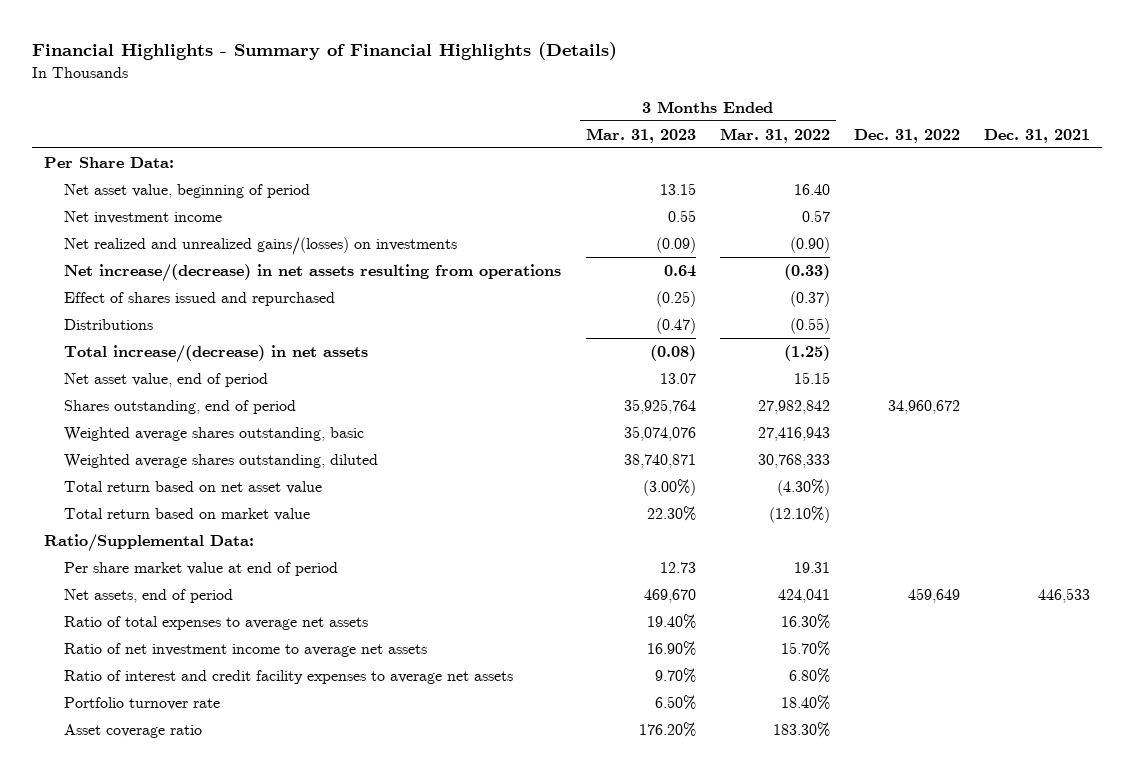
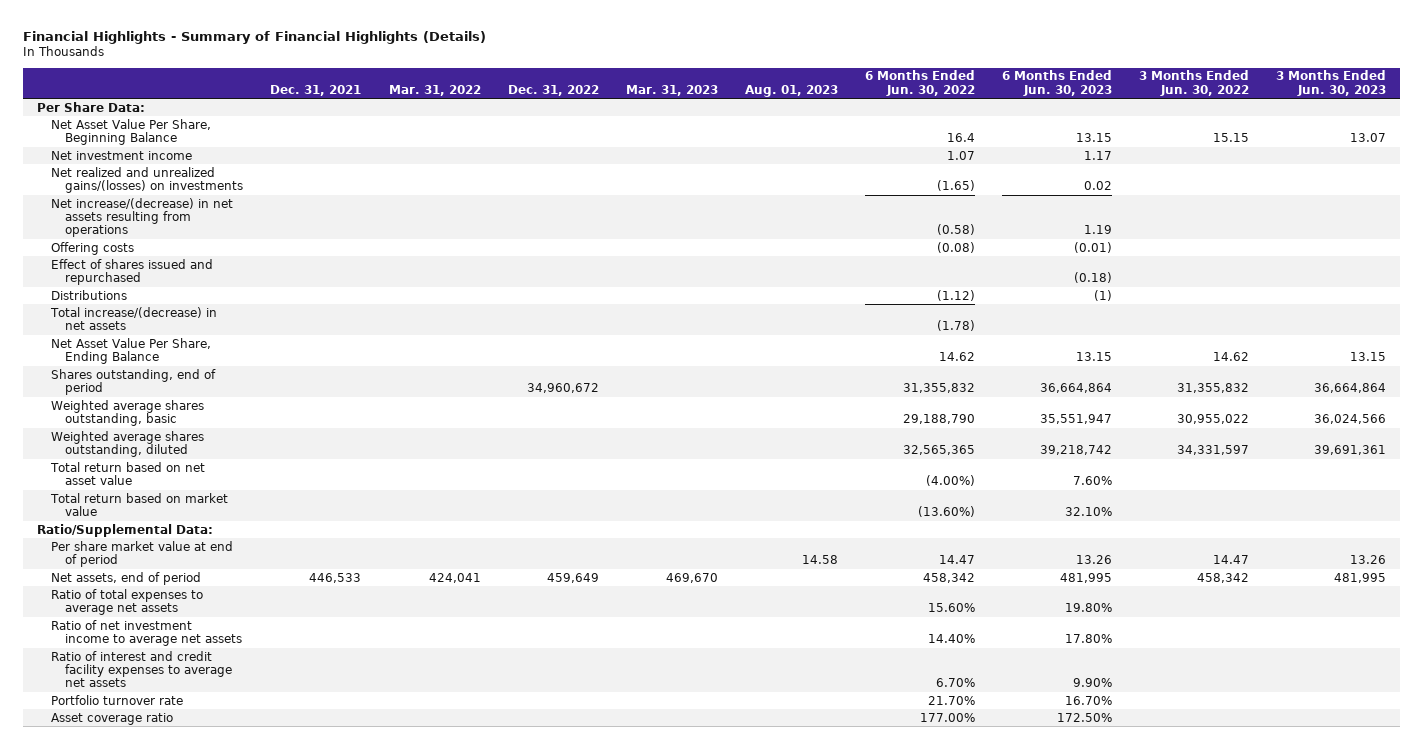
- | 3 Months Ended Mar. 31, 2023 | 3 Months Ended Mar. 31, 2022 | Dec. 31, 2022 | Dec. 31, 2021
+ | Dec. 31, 2021 | Mar. 31, 2022 | Dec. 31, 2022 | Mar. 31, 2023 | Aug. 01, 2023 | 6 Months Ended Jun. 30, 2022 | 6 Months Ended Jun. 30, 2023 | 3 Months Ended Jun. 30, 2022 | 3 Months Ended Jun. 30, 2023
- Net asset value, beginning of period | 13.15 | 16.40 | |
+ Net Asset Value Per Share, Beginning Balance | | | | | | 16.4 | 13.15 | 15.15 | 13.07
+ Offering costs | | | | | | (0.08) | (0.01) | |
- Net asset value, end of period | 13.07 | 15.15 | |
+ Net Asset Value Per Share, Ending Balance | | | | | | 14.62 | 13.15 | 14.62 | 13.15

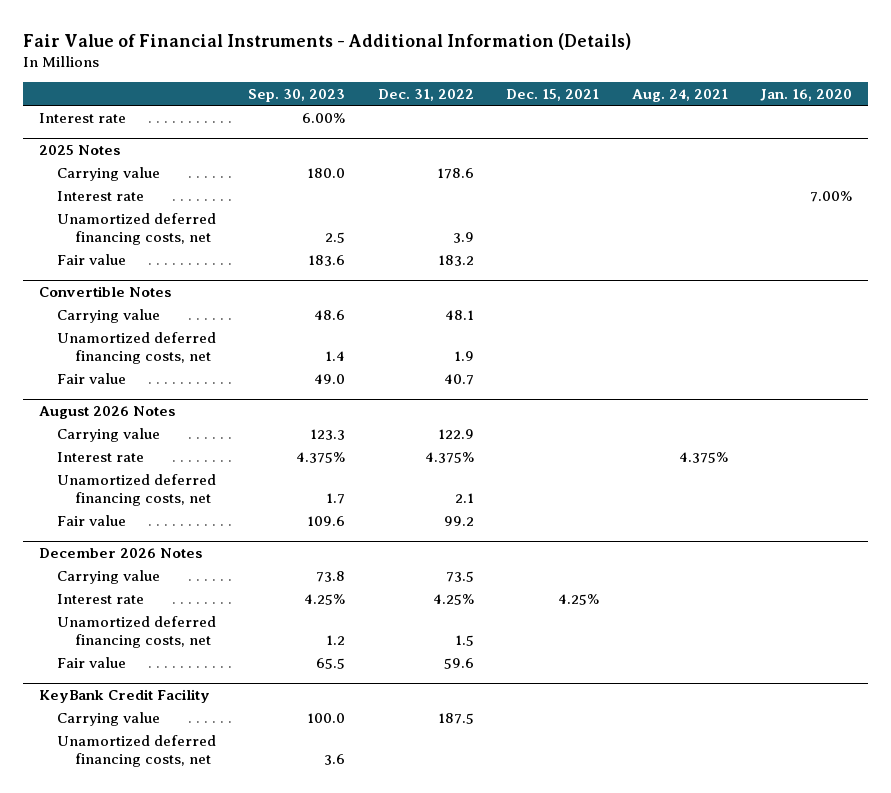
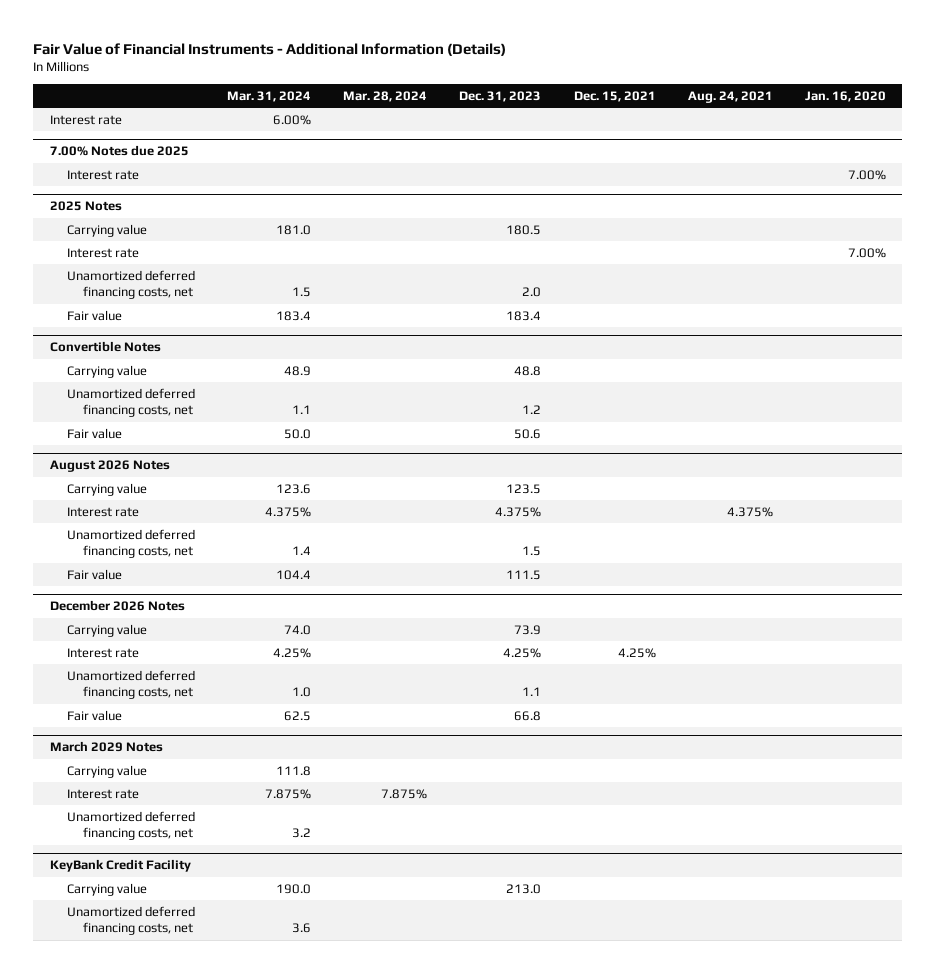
- | Sep. 30, 2023 | Dec. 31, 2022 | Dec. 15, 2021 | Aug. 24, 2021 | Jan. 16, 2020
+ | Mar. 31, 2024 | Mar. 28, 2024 | Dec. 31, 2023 | Dec. 15, 2021 | Aug. 24, 2021 | Jan. 16, 2020
+ 7.00% Notes due 2025
+ Interest rate | | | | | | 7.00%
+ March 2029 Notes
+ Carrying value | 111.8 | | | | |
+ Interest rate | 7.875% | 7.875% | | | |
+ Unamortized deferred financing costs, net | 3.2 | | | | |

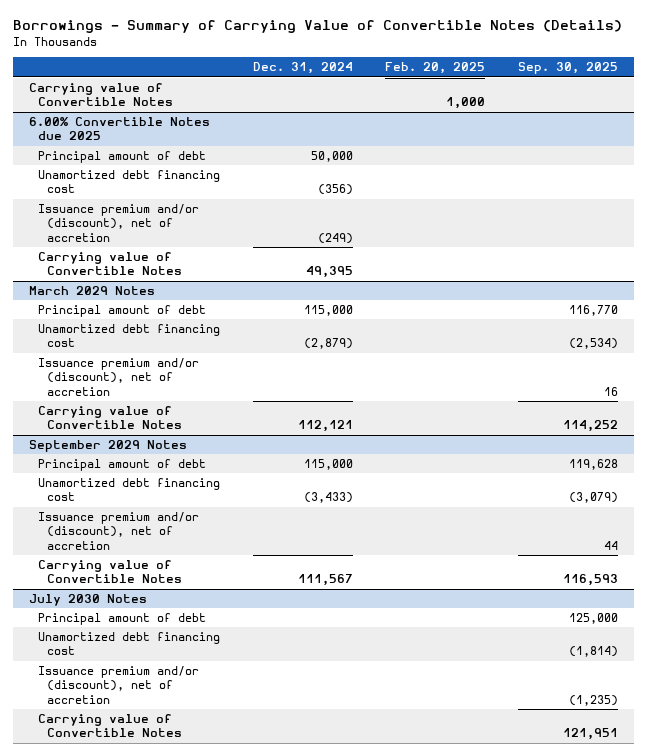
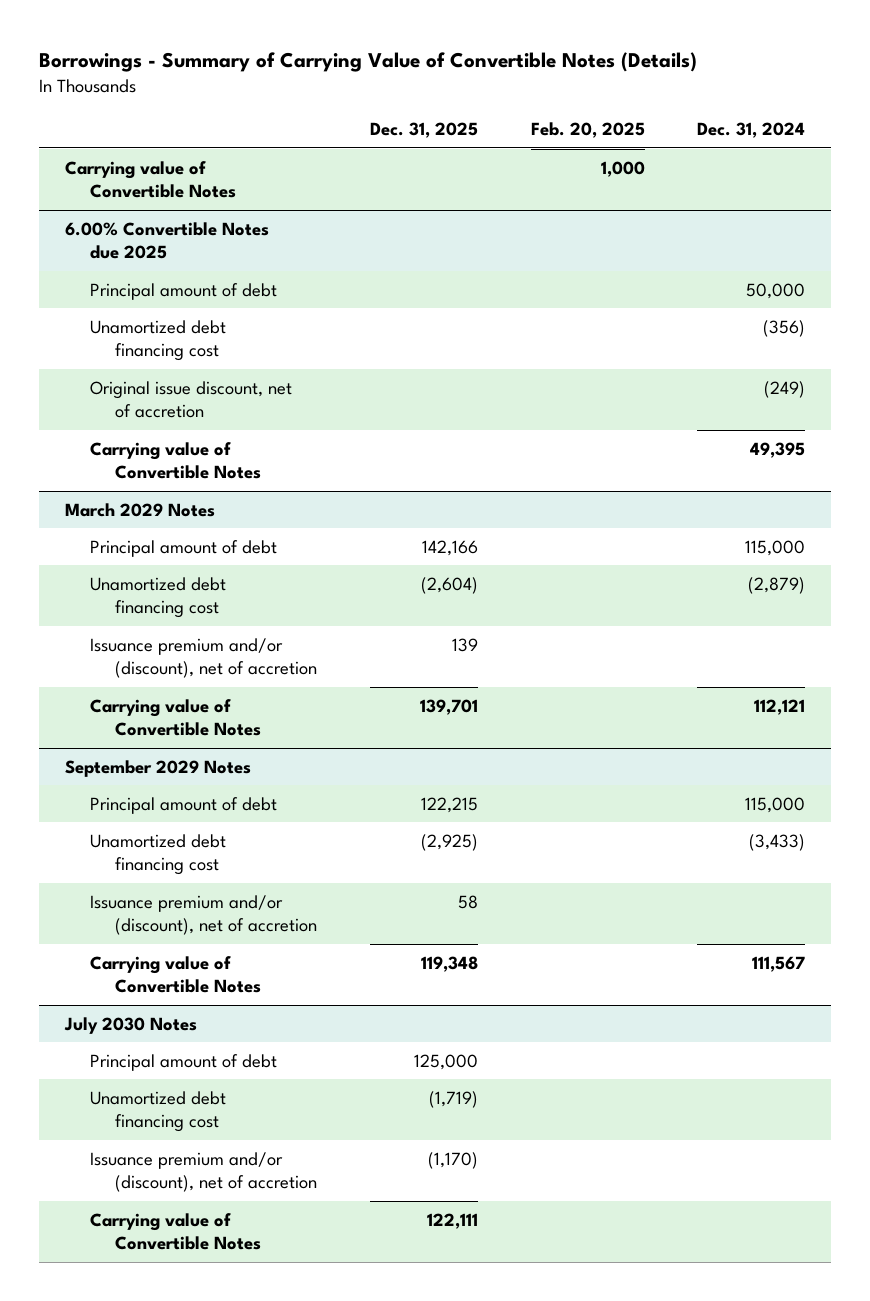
- | Dec. 31, 2024 | Feb. 20, 2025 | Sep. 30, 2025
+ | Dec. 31, 2025 | Feb. 20, 2025 | Dec. 31, 2024
@ 6.00% Convertible Notes due 2025
- Issuance premium and/or (discount), net of accretion | (249) | |
+ Original issue discount, net of accretion | | | (249)

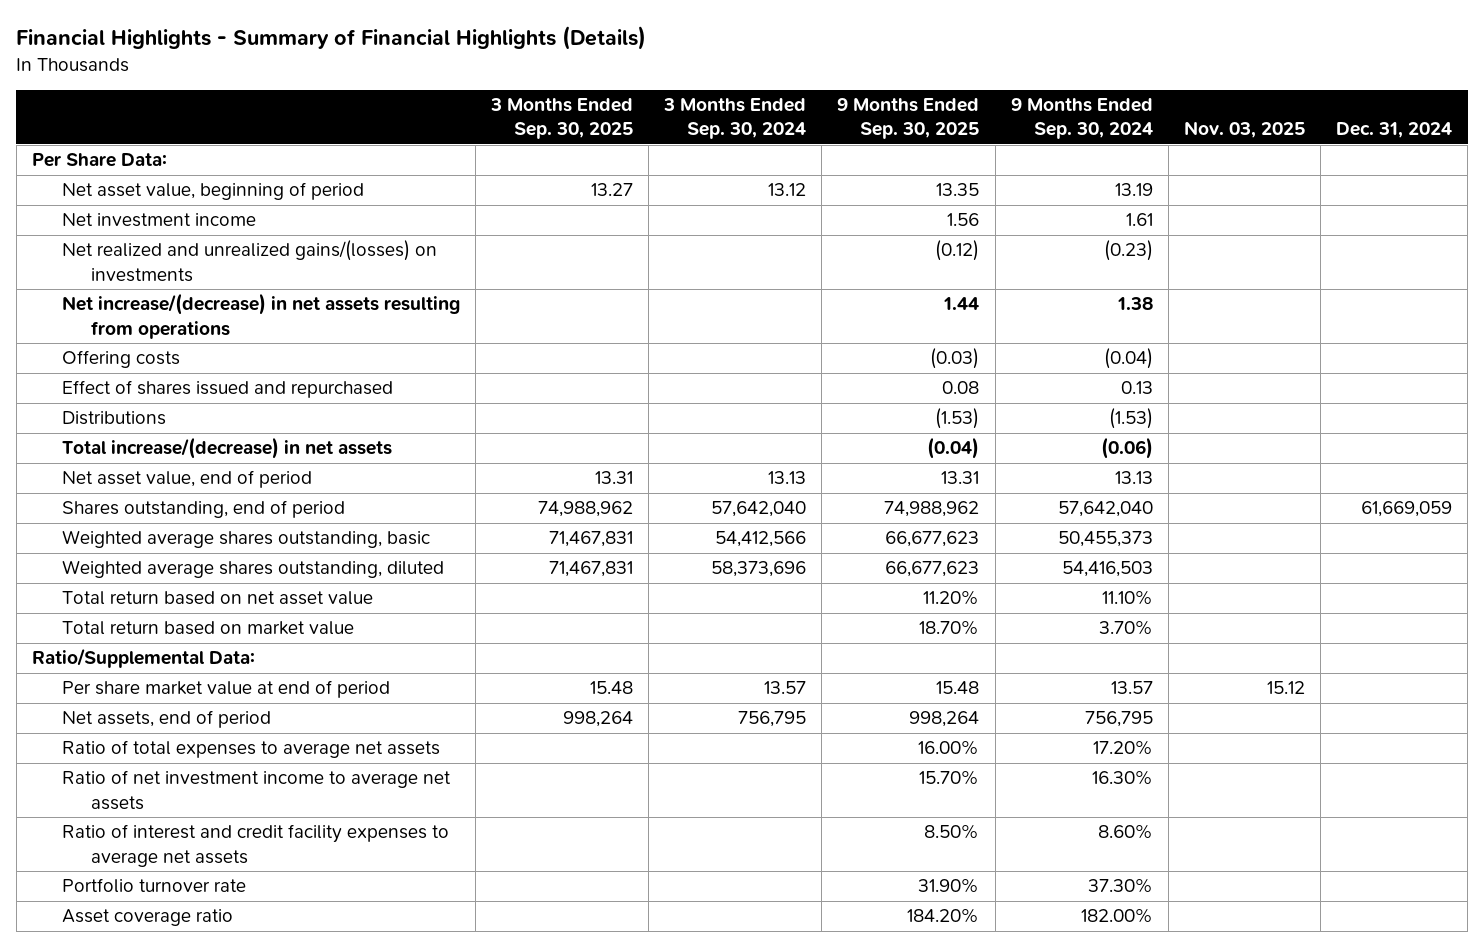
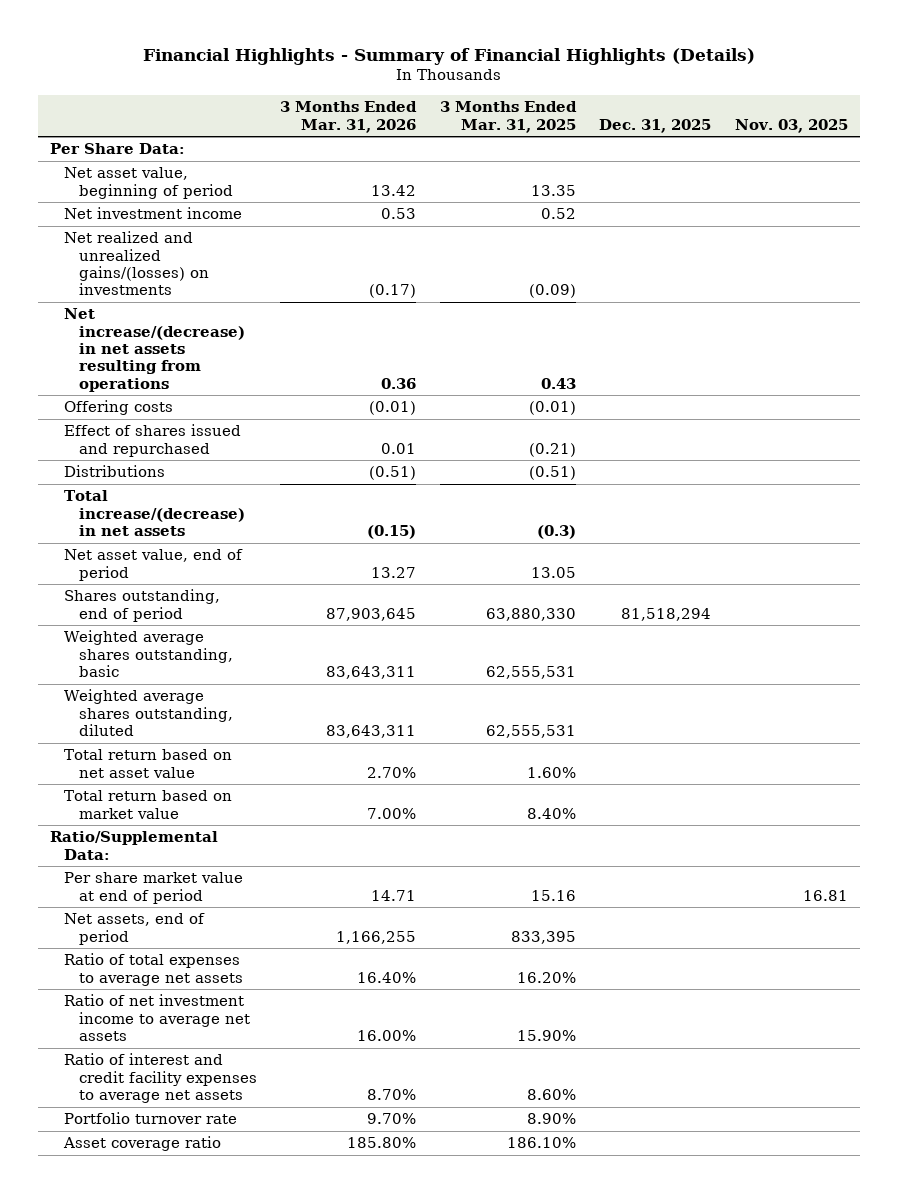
- | 3 Months Ended Sep. 30, 2025 | 3 Months Ended Sep. 30, 2024 | 9 Months Ended Sep. 30, 2025 | 9 Months Ended Sep. 30, 2024 | Nov. 03, 2025 | Dec. 31, 2024
+ | 3 Months Ended Mar. 31, 2026 | 3 Months Ended Mar. 31, 2025 | Dec. 31, 2025 | Nov. 03, 2025
- Per share market value at end of period | 15.48 | 13.57 | 15.48 | 13.57 | 15.12 |
+ Per share market value at end of period | 14.71 | 15.16 | | 16.81

